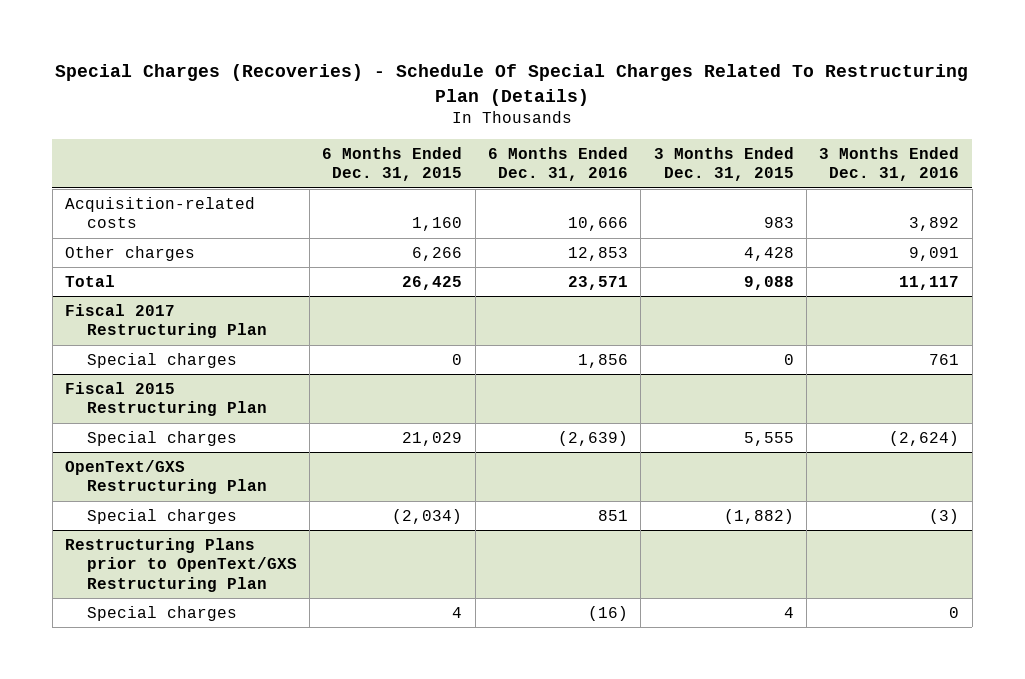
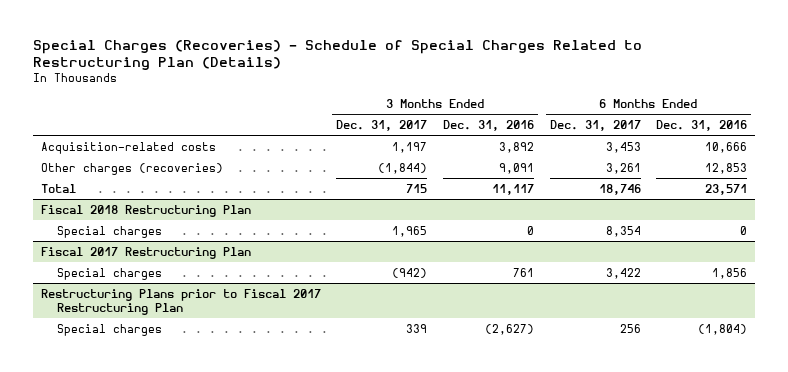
- Special Charges (Recoveries) - Schedule Of Special Charges Related To Restructuring Plan (Details)
+ Special Charges (Recoveries) - Schedule of Special Charges Related to Restructuring Plan (Details)
- | 6 Months Ended Dec. 31, 2015 | 6 Months Ended Dec. 31, 2016 | 3 Months Ended Dec. 31, 2015 | 3 Months Ended Dec. 31, 2016
+ | 3 Months Ended Dec. 31, 2017 | 3 Months Ended Dec. 31, 2016 | 6 Months Ended Dec. 31, 2017 | 6 Months Ended Dec. 31, 2016
- Other charges | 6,266 | 12,853 | 4,428 | 9,091
+ Other charges (recoveries) | (1,844) | 9,091 | 3,261 | 12,853
+ Fiscal 2018 Restructuring Plan
+ Special charges | 1,965 | 0 | 8,354 | 0
- Fiscal 2015 Restructuring Plan
- Special charges | 21,029 | (2,639) | 5,555 | (2,624)
- OpenText/GXS Restructuring Plan
- Special charges | (2,034) | 851 | (1,882) | (3)
- Restructuring Plans prior to OpenText/GXS Restructuring Plan
- Special charges | 4 | (16) | 4 | 0
+ Restructuring Plans prior to Fiscal 2017 Restructuring Plan
+ Special charges | 339 | (2,627) | 256 | (1,804)

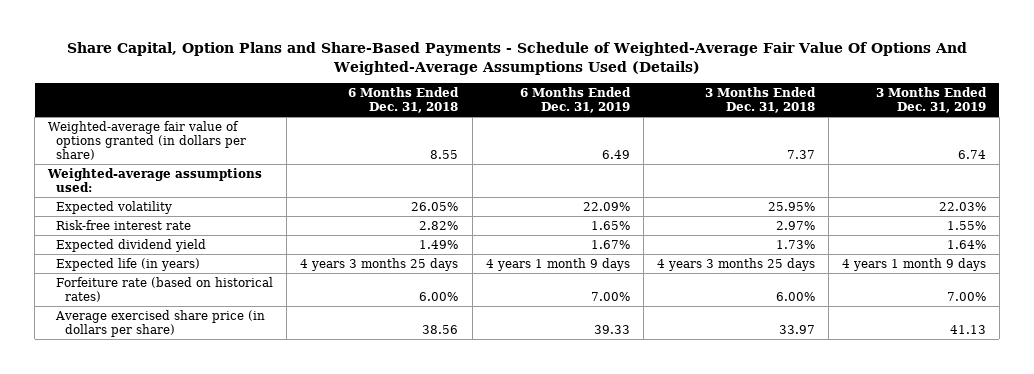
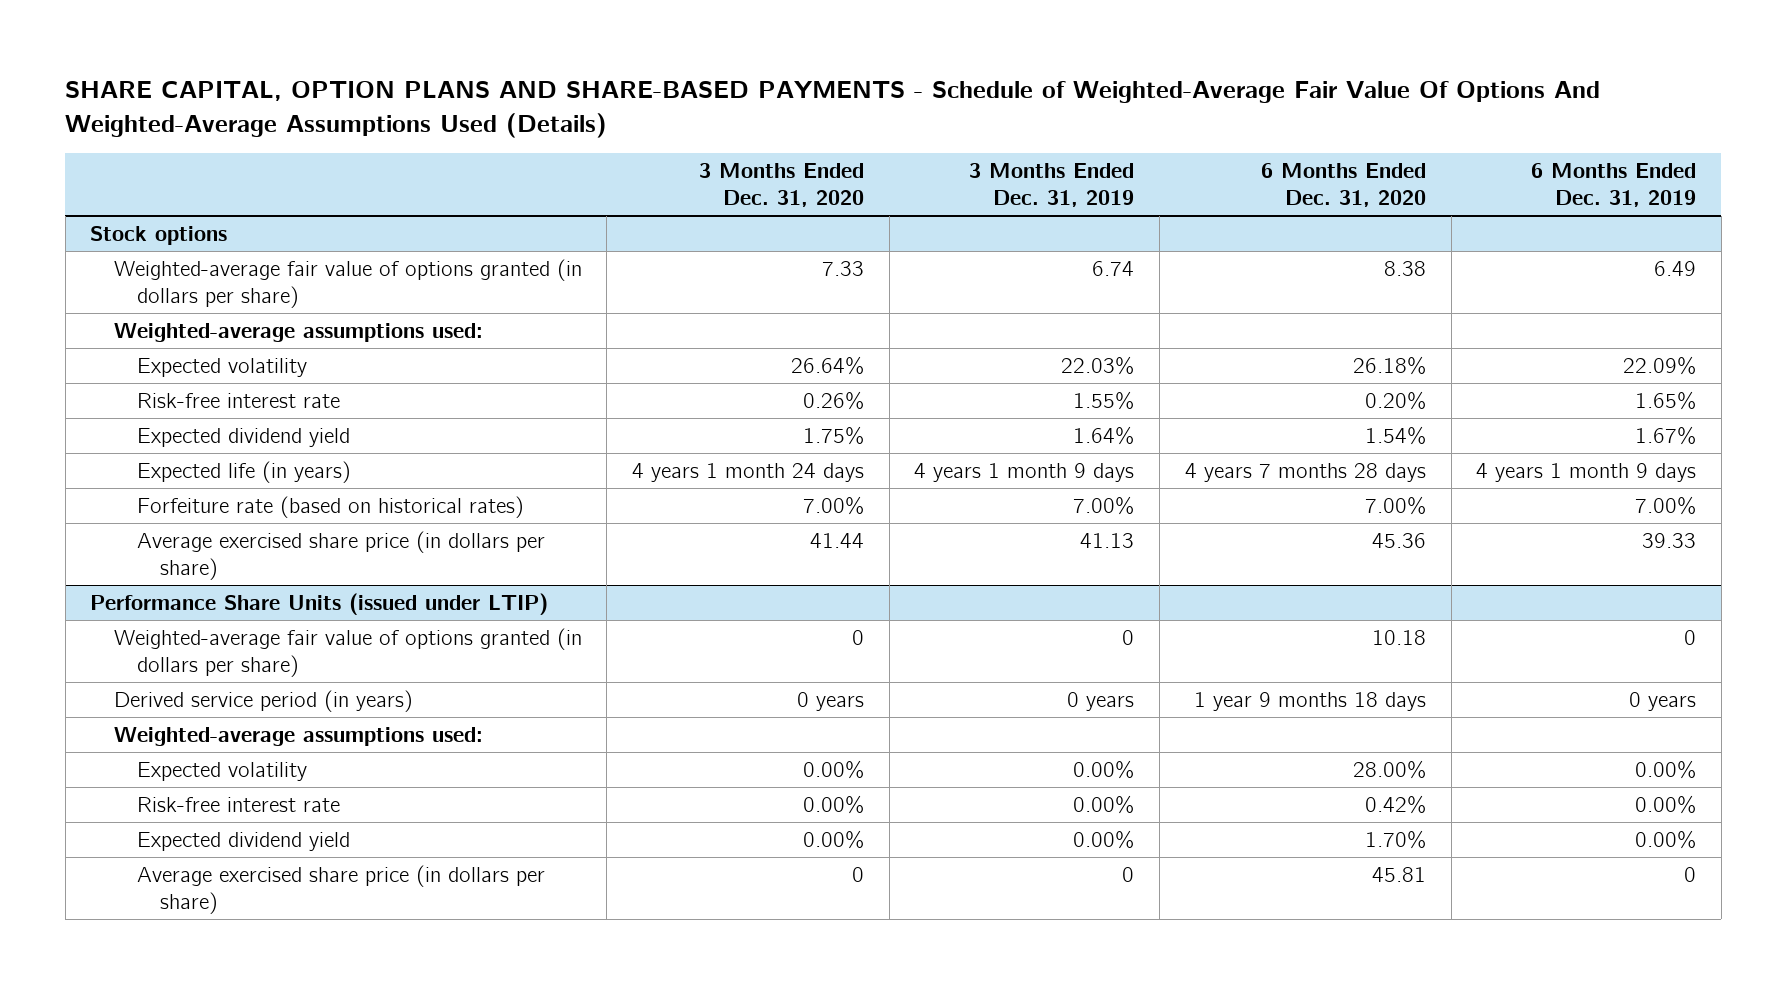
- Share Capital, Option Plans and Share-Based Payments - Schedule of Weighted-Average Fair Value Of Options And Weighted-Average Assumptions Used (Details)
+ SHARE CAPITAL, OPTION PLANS AND SHARE-BASED PAYMENTS - Schedule of Weighted-Average Fair Value Of Options And Weighted-Average Assumptions Used (Details)
- | 6 Months Ended Dec. 31, 2018 | 6 Months Ended Dec. 31, 2019 | 3 Months Ended Dec. 31, 2018 | 3 Months Ended Dec. 31, 2019
+ | 3 Months Ended Dec. 31, 2020 | 3 Months Ended Dec. 31, 2019 | 6 Months Ended Dec. 31, 2020 | 6 Months Ended Dec. 31, 2019
+ Stock options
+ Performance Share Units (issued under LTIP)
+ Weighted-average fair value of options granted (in dollars per share) | 0 | 0 | 10.18 | 0
+ Derived service period (in years) | 0 years | 0 years | 1 year 9 months 18 days | 0 years
+ Weighted-average assumptions used:
+ Expected volatility | 0.00% | 0.00% | 28.00% | 0.00%
+ Risk-free interest rate | 0.00% | 0.00% | 0.42% | 0.00%
+ Expected dividend yield | 0.00% | 0.00% | 1.70% | 0.00%
+ Average exercised share price (in dollars per share) | 0 | 0 | 45.81 | 0

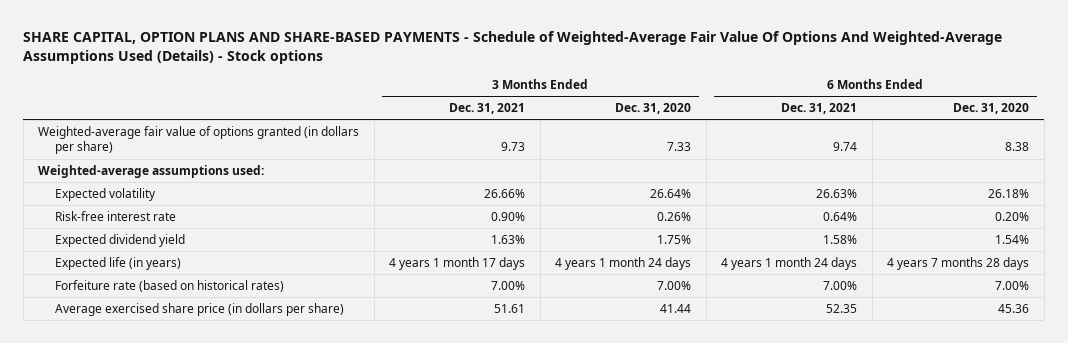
- SHARE CAPITAL, OPTION PLANS AND SHARE-BASED PAYMENTS - Schedule of Weighted-Average Fair Value Of Options And Weighted-Average Assumptions Used (Details)
+ SHARE CAPITAL, OPTION PLANS AND SHARE-BASED PAYMENTS - Schedule of Weighted-Average Fair Value Of Options And Weighted-Average Assumptions Used (Details) - Stock options
- | 3 Months Ended Dec. 31, 2020 | 3 Months Ended Dec. 31, 2019 | 6 Months Ended Dec. 31, 2020 | 6 Months Ended Dec. 31, 2019
+ | 3 Months Ended Dec. 31, 2021 | 3 Months Ended Dec. 31, 2020 | 6 Months Ended Dec. 31, 2021 | 6 Months Ended Dec. 31, 2020
- Stock options
- Performance Share Units (issued under LTIP)
- Weighted-average fair value of options granted (in dollars per share) | 0 | 0 | 10.18 | 0
- Derived service period (in years) | 0 years | 0 years | 1 year 9 months 18 days | 0 years
- Weighted-average assumptions used:
- Expected volatility | 0.00% | 0.00% | 28.00% | 0.00%
- Risk-free interest rate | 0.00% | 0.00% | 0.42% | 0.00%
- Expected dividend yield | 0.00% | 0.00% | 1.70% | 0.00%
- Average exercised share price (in dollars per share) | 0 | 0 | 45.81 | 0

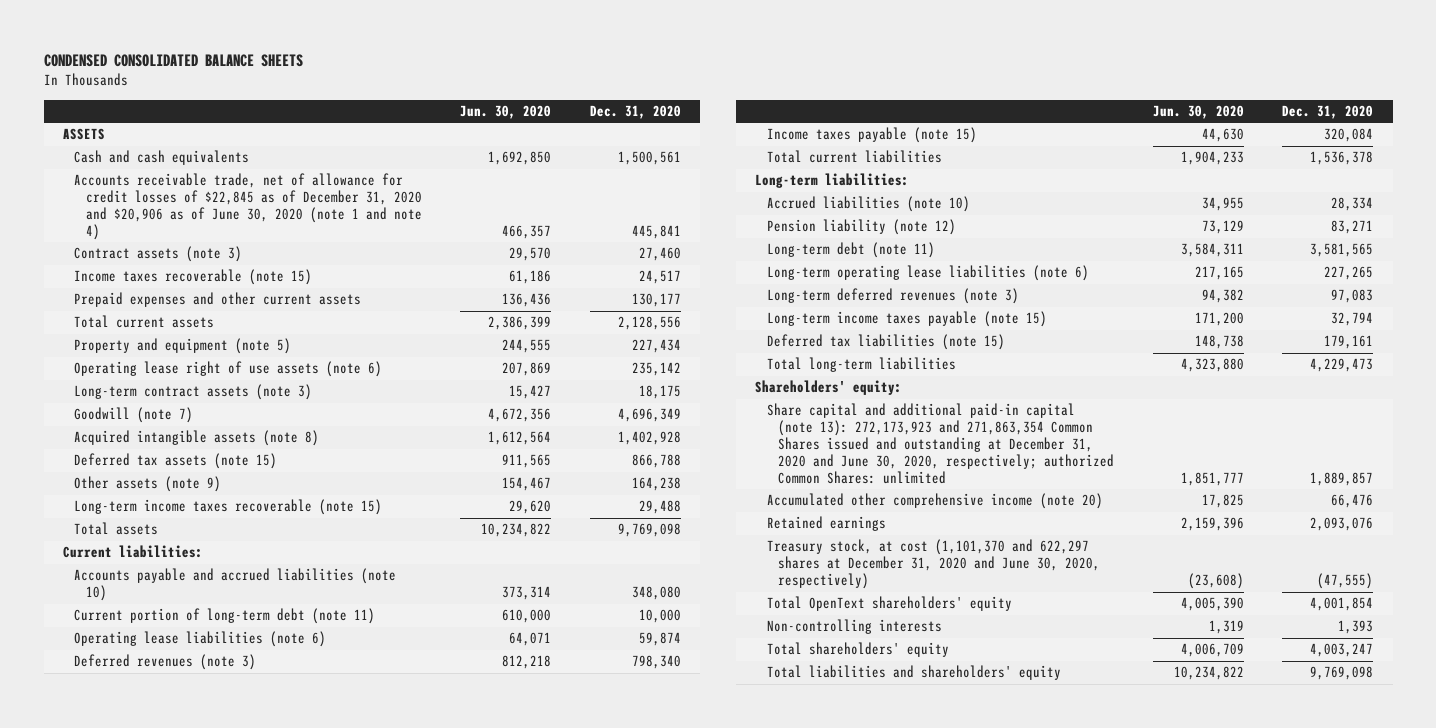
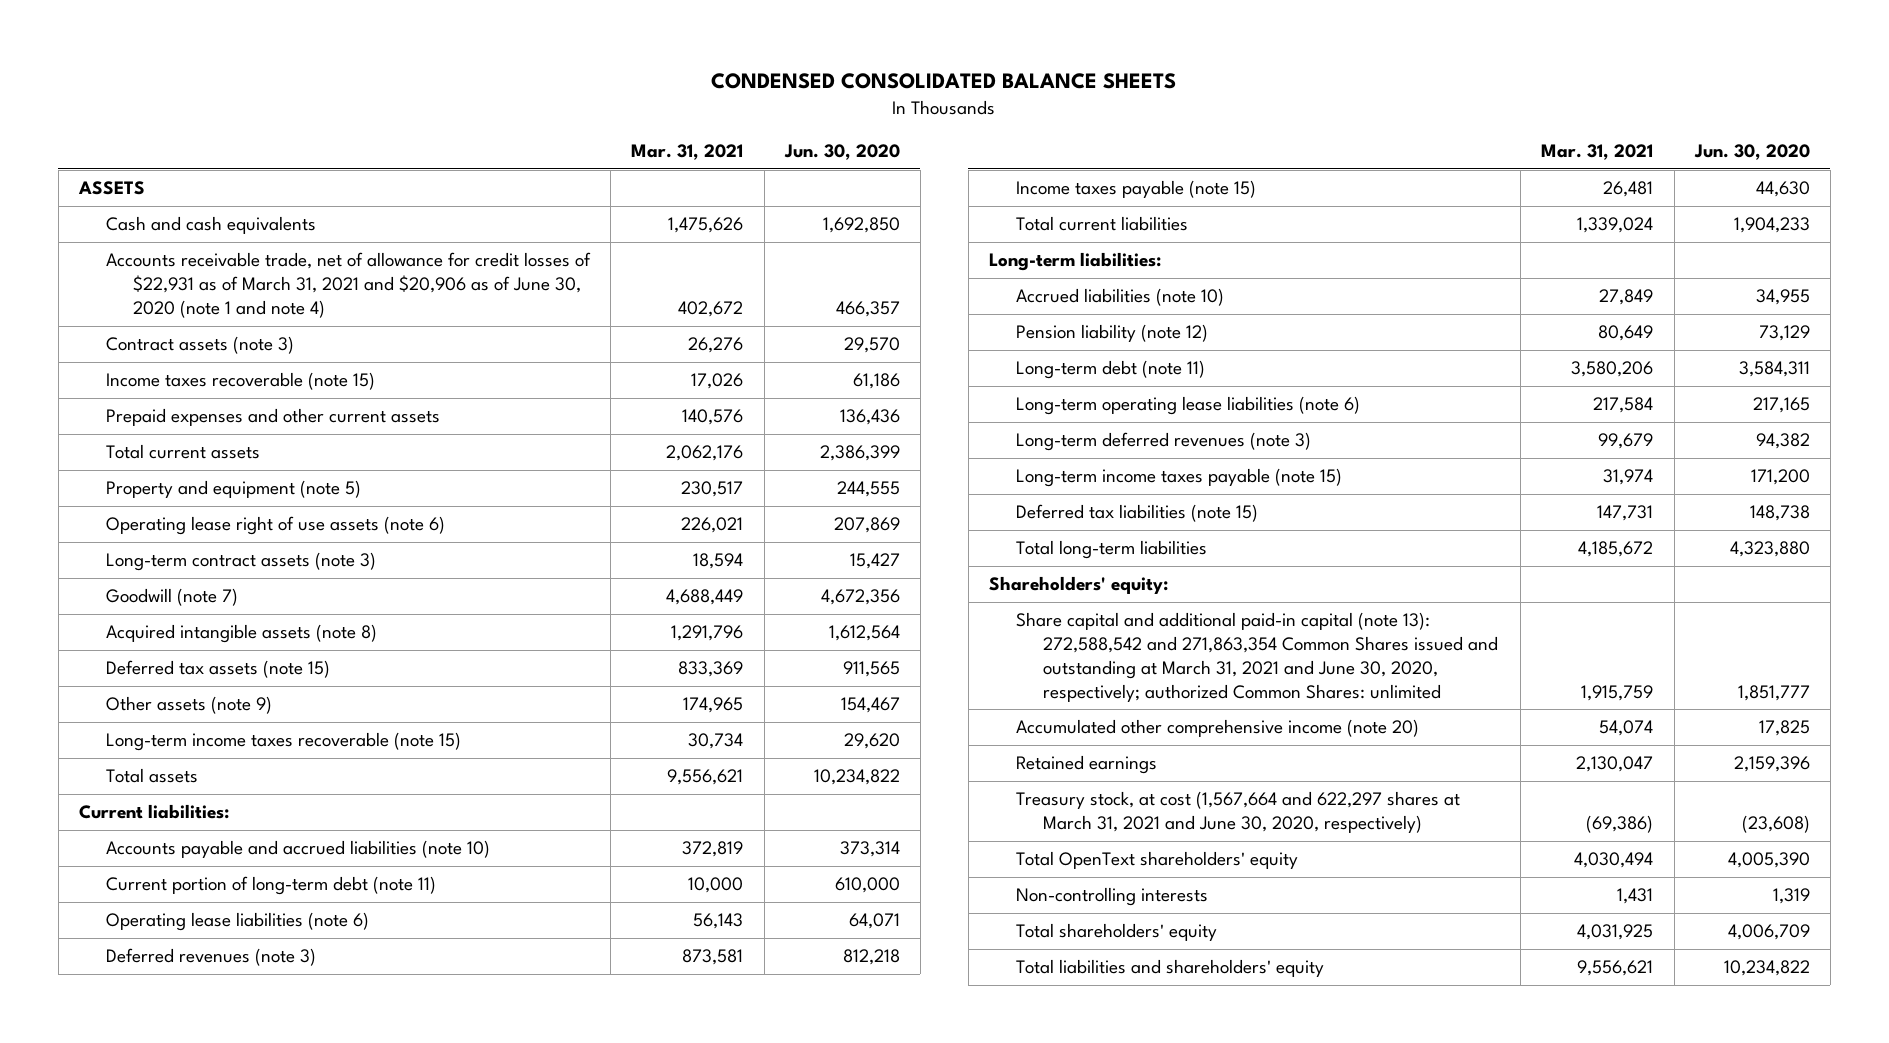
- | Jun. 30, 2020 | Dec. 31, 2020
+ | Mar. 31, 2021 | Jun. 30, 2020
- Accounts receivable trade, net of allowance for credit losses of $22,845 as of December 31, 2020 and $20,906 as of June 30, 2020 (note 1 and note 4) | 466,357 | 445,841
+ Accounts receivable trade, net of allowance for credit losses of $22,931 as of March 31, 2021 and $20,906 as of June 30, 2020 (note 1 and note 4) | 402,672 | 466,357
- Share capital and additional paid-in capital (note 13): 272,173,923 and 271,863,354 Common Shares issued and outstanding at December 31, 2020 and June 30, 2020, respectively; authorized Common Shares: unlimited | 1,851,777 | 1,889,857
+ Share capital and additional paid-in capital (note 13): 272,588,542 and 271,863,354 Common Shares issued and outstanding at March 31, 2021 and June 30, 2020, respectively; authorized Common Shares: unlimited | 1,915,759 | 1,851,777
- Treasury stock, at cost (1,101,370 and 622,297 shares at December 31, 2020 and June 30, 2020, respectively) | (23,608) | (47,555)
+ Treasury stock, at cost (1,567,664 and 622,297 shares at March 31, 2021 and June 30, 2020, respectively) | (69,386) | (23,608)

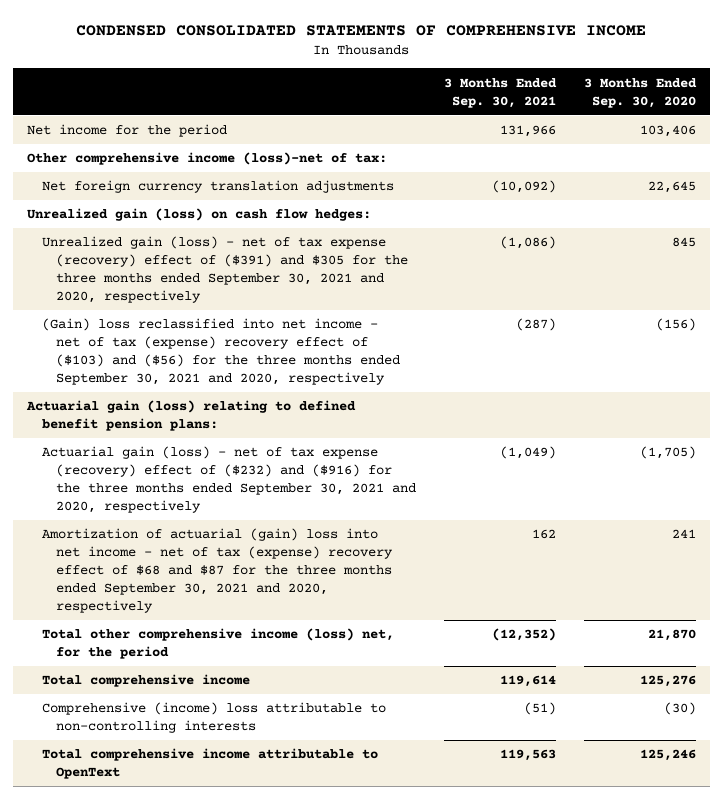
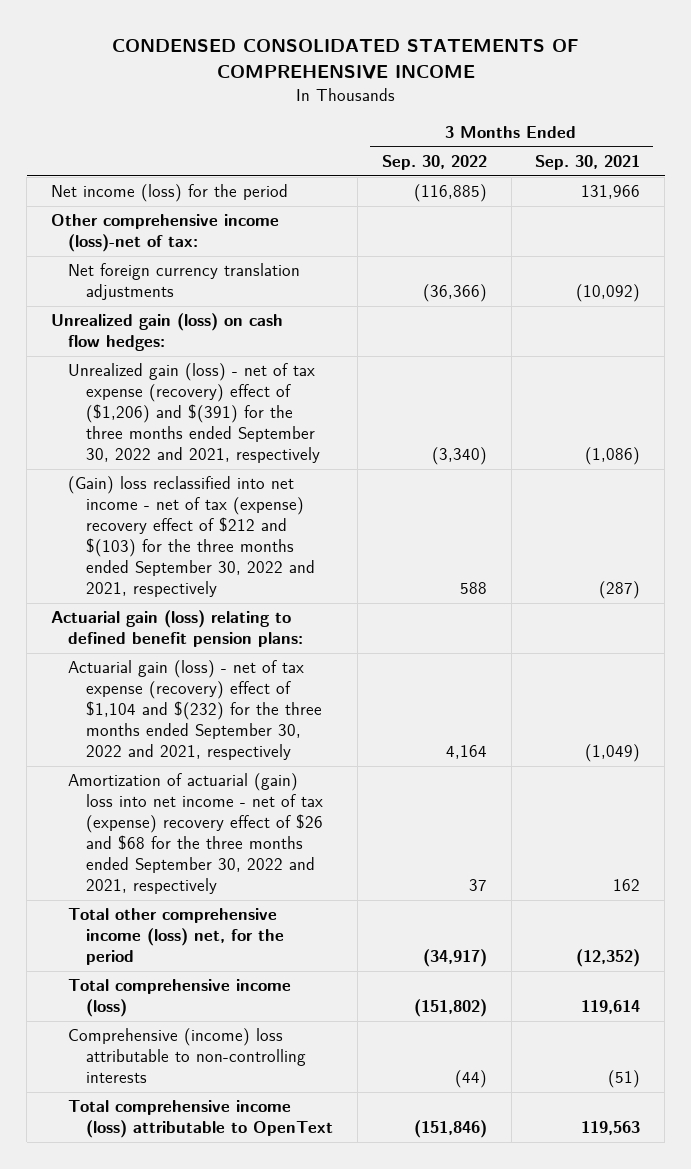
- | 3 Months Ended Sep. 30, 2021 | 3 Months Ended Sep. 30, 2020
+ | 3 Months Ended Sep. 30, 2022 | 3 Months Ended Sep. 30, 2021
- Net income for the period | 131,966 | 103,406
+ Net income (loss) for the period | (116,885) | 131,966
- Unrealized gain (loss) - net of tax expense (recovery) effect of ($391) and $305 for the three months ended September 30, 2021 and 2020, respectively | (1,086) | 845
- (Gain) loss reclassified into net income - net of tax (expense) recovery effect of ($103) and ($56) for the three months ended September 30, 2021 and 2020, respectively | (287) | (156)
+ Unrealized gain (loss) - net of tax expense (recovery) effect of ($1,206) and $(391) for the three months ended September 30, 2022 and 2021, respectively | (3,340) | (1,086)
+ (Gain) loss reclassified into net income - net of tax (expense) recovery effect of $212 and $(103) for the three months ended September 30, 2022 and 2021, respectively | 588 | (287)
- Actuarial gain (loss) - net of tax expense (recovery) effect of ($232) and ($916) for the three months ended September 30, 2021 and 2020, respectively | (1,049) | (1,705)
- Amortization of actuarial (gain) loss into net income - net of tax (expense) recovery effect of $68 and $87 for the three months ended September 30, 2021 and 2020, respectively | 162 | 241
+ Actuarial gain (loss) - net of tax expense (recovery) effect of $1,104 and $(232) for the three months ended September 30, 2022 and 2021, respectively | 4,164 | (1,049)
+ Amortization of actuarial (gain) loss into net income - net of tax (expense) recovery effect of $26 and $68 for the three months ended September 30, 2022 and 2021, respectively | 37 | 162
- Total comprehensive income | 119,614 | 125,276
+ Total comprehensive income (loss) | (151,802) | 119,614
- Total comprehensive income attributable to OpenText | 119,563 | 125,246
+ Total comprehensive income (loss) attributable to OpenText | (151,846) | 119,563

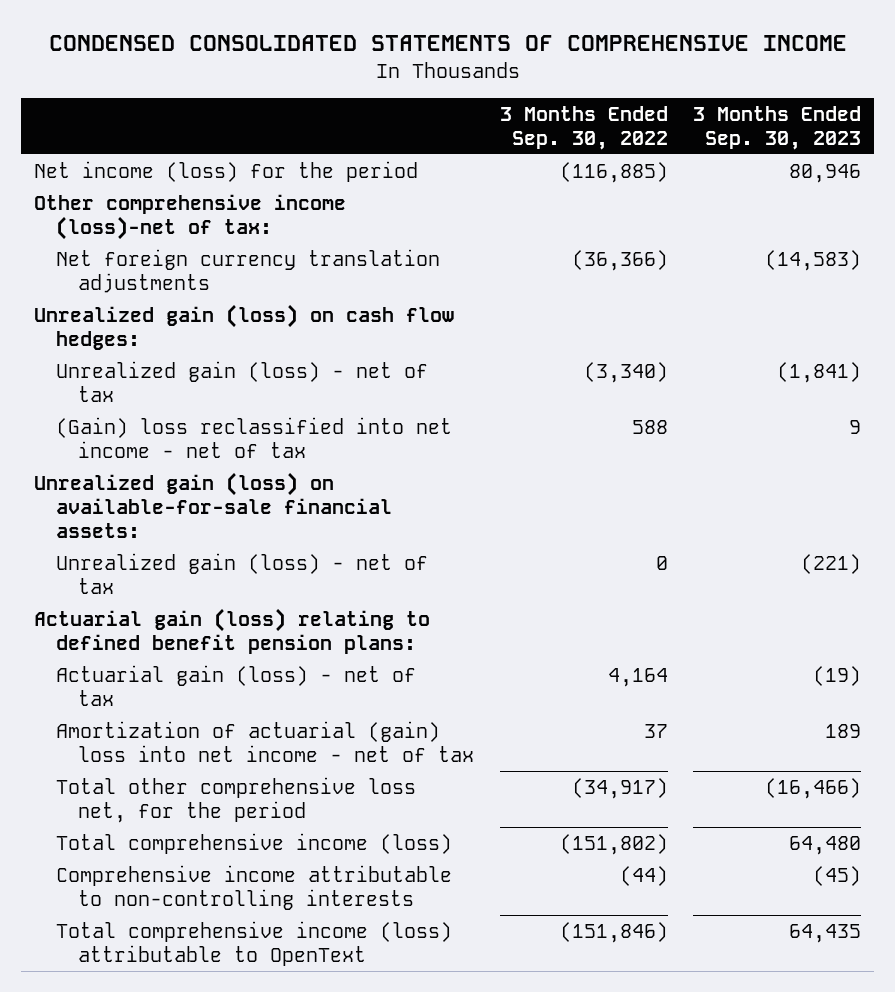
- | 3 Months Ended Sep. 30, 2022 | 3 Months Ended Sep. 30, 2021
+ | 3 Months Ended Sep. 30, 2022 | 3 Months Ended Sep. 30, 2023
- Unrealized gain (loss) - net of tax expense (recovery) effect of ($1,206) and $(391) for the three months ended September 30, 2022 and 2021, respectively | (3,340) | (1,086)
- (Gain) loss reclassified into net income - net of tax (expense) recovery effect of $212 and $(103) for the three months ended September 30, 2022 and 2021, respectively | 588 | (287)
+ Unrealized gain (loss) - net of tax | (3,340) | (1,841)
+ (Gain) loss reclassified into net income - net of tax | 588 | 9
+ Unrealized gain (loss) on available-for-sale financial assets:
+ Unrealized gain (loss) - net of tax | 0 | (221)
- Actuarial gain (loss) - net of tax expense (recovery) effect of $1,104 and $(232) for the three months ended September 30, 2022 and 2021, respectively | 4,164 | (1,049)
- Amortization of actuarial (gain) loss into net income - net of tax (expense) recovery effect of $26 and $68 for the three months ended September 30, 2022 and 2021, respectively | 37 | 162
- Total other comprehensive income (loss) net, for the period | (34,917) | (12,352)
+ Actuarial gain (loss) - net of tax | 4,164 | (19)
+ Amortization of actuarial (gain) loss into net income - net of tax | 37 | 189
+ Total other comprehensive loss net, for the period | (34,917) | (16,466)
- Comprehensive (income) loss attributable to non-controlling interests | (44) | (51)
+ Comprehensive income attributable to non-controlling interests | (44) | (45)

